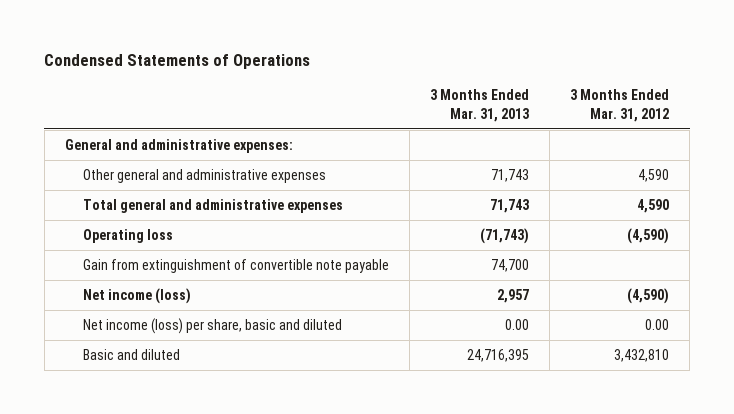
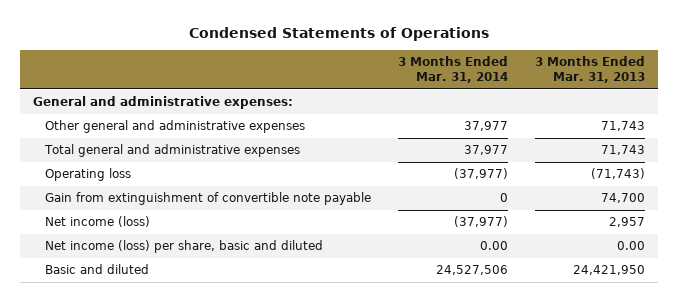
- | 3 Months Ended Mar. 31, 2013 | 3 Months Ended Mar. 31, 2012
+ | 3 Months Ended Mar. 31, 2014 | 3 Months Ended Mar. 31, 2013
- Basic and diluted | 24,716,395 | 3,432,810
+ Basic and diluted | 24,527,506 | 24,421,950

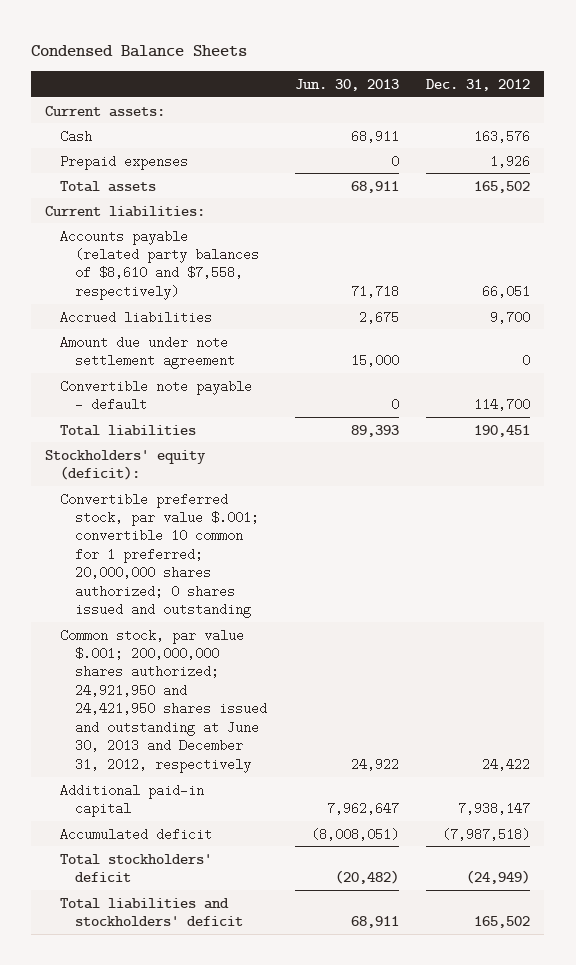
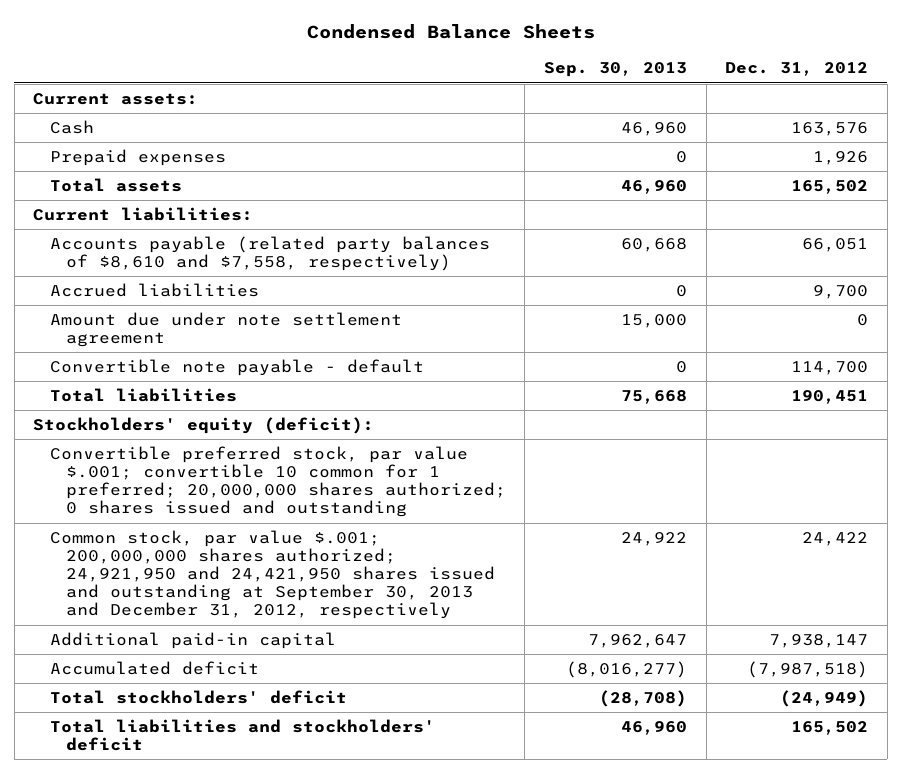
- | Jun. 30, 2013 | Dec. 31, 2012
+ | Sep. 30, 2013 | Dec. 31, 2012
- Common stock, par value $.001; 200,000,000 shares authorized; 24,921,950 and 24,421,950 shares issued and outstanding at June 30, 2013 and December 31, 2012, respectively | 24,922 | 24,422
+ Common stock, par value $.001; 200,000,000 shares authorized; 24,921,950 and 24,421,950 shares issued and outstanding at September 30, 2013 and December 31, 2012, respectively | 24,922 | 24,422

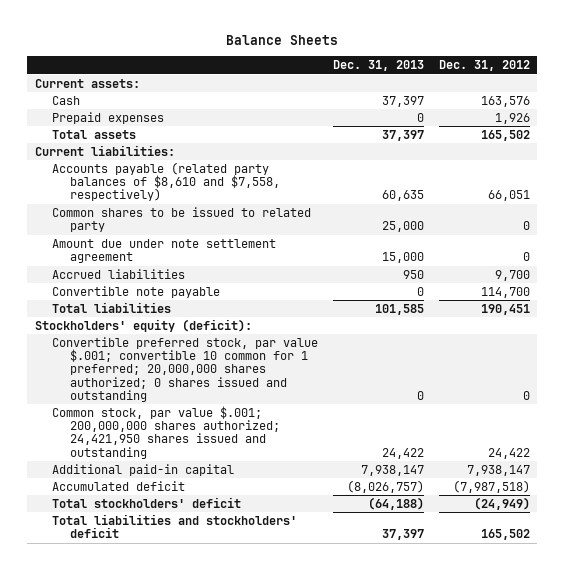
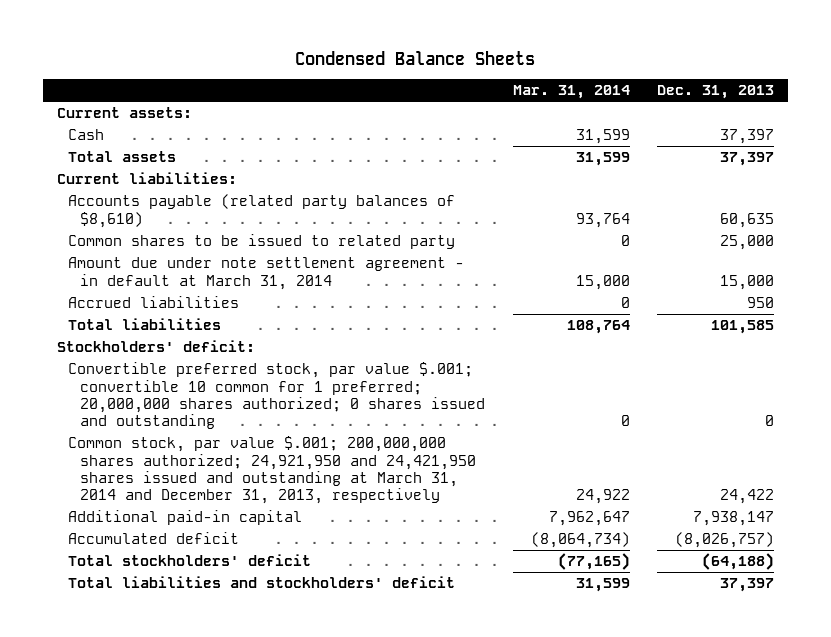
- Balance Sheets
+ Condensed Balance Sheets
- | Dec. 31, 2013 | Dec. 31, 2012
+ | Mar. 31, 2014 | Dec. 31, 2013
- Prepaid expenses | 0 | 1,926
- Accounts payable (related party balances of $8,610 and $7,558, respectively) | 60,635 | 66,051
+ Accounts payable (related party balances of $8,610) | 93,764 | 60,635
- Amount due under note settlement agreement | 15,000 | 0
+ Amount due under note settlement agreement - in default at March 31, 2014 | 15,000 | 15,000
- Convertible note payable | 0 | 114,700
- Stockholders' equity (deficit):
+ Stockholders' deficit:
- Common stock, par value $.001; 200,000,000 shares authorized; 24,421,950 shares issued and outstanding | 24,422 | 24,422
+ Common stock, par value $.001; 200,000,000 shares authorized; 24,921,950 and 24,421,950 shares issued and outstanding at March 31, 2014 and December 31, 2013, respectively | 24,922 | 24,422

